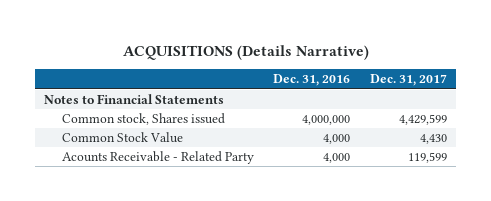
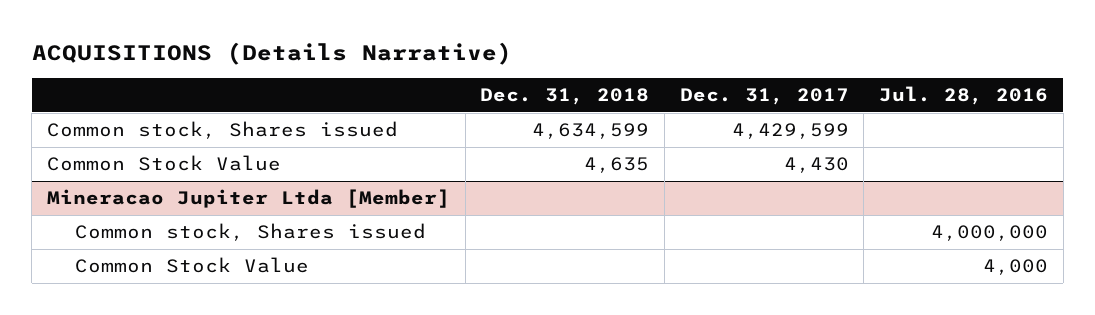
- | Dec. 31, 2016 | Dec. 31, 2017
+ | Dec. 31, 2018 | Dec. 31, 2017 | Jul. 28, 2016
- Notes to Financial Statements
- Acounts Receivable - Related Party | 4,000 | 119,599
+ Mineracao Jupiter Ltda [Member]
+ Common stock, Shares issued | | | 4,000,000
+ Common Stock Value | | | 4,000

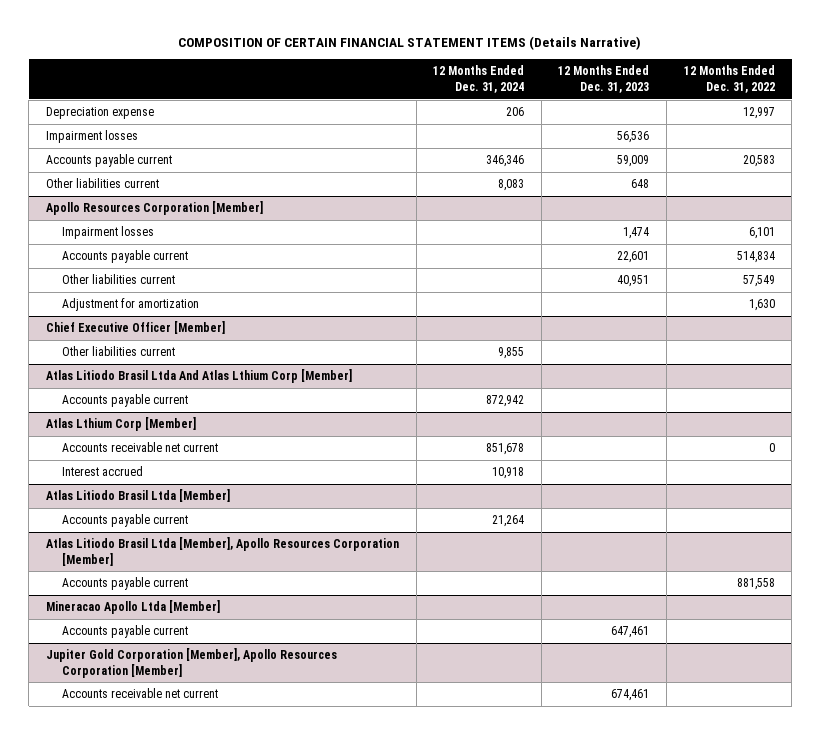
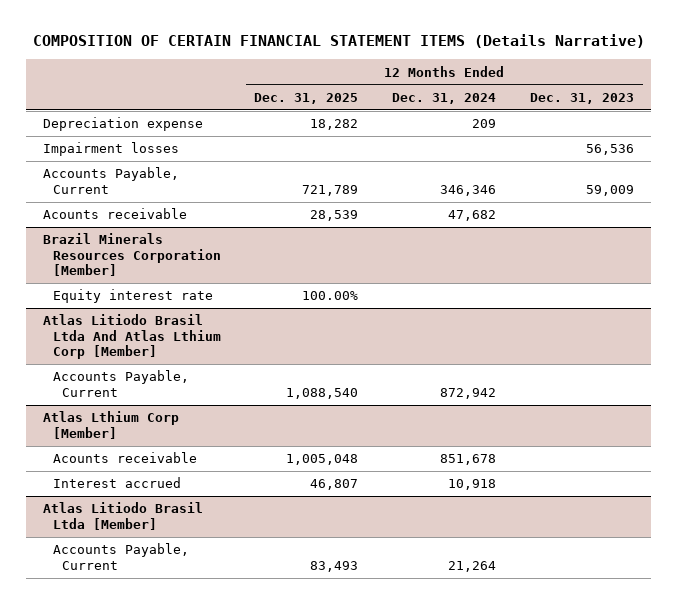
- | 12 Months Ended Dec. 31, 2024 | 12 Months Ended Dec. 31, 2023 | 12 Months Ended Dec. 31, 2022
+ | 12 Months Ended Dec. 31, 2025 | 12 Months Ended Dec. 31, 2024 | 12 Months Ended Dec. 31, 2023
- Depreciation expense | 206 | | 12,997
+ Depreciation expense | 18,282 | 209 |
- Accounts payable current | 346,346 | 59,009 | 20,583
- Other liabilities current | 8,083 | 648 |
- Apollo Resources Corporation [Member]
- Impairment losses | | 1,474 | 6,101
- Accounts payable current | | 22,601 | 514,834
- Other liabilities current | | 40,951 | 57,549
- Adjustment for amortization | | | 1,630
- Chief Executive Officer [Member]
- Other liabilities current | 9,855 | |
+ Accounts Payable, Current | 721,789 | 346,346 | 59,009
+ Acounts receivable | 28,539 | 47,682 |
+ Brazil Minerals Resources Corporation [Member]
+ Equity interest rate | 100.00% | |
@ Atlas Litiodo Brasil Ltda And Atlas Lthium Corp [Member]
- Accounts payable current | 872,942 | |
+ Accounts Payable, Current | 1,088,540 | 872,942 |
@ Atlas Lthium Corp [Member]
- Accounts receivable net current | 851,678 | | 0
+ Acounts receivable | 1,005,048 | 851,678 |
@ Atlas Litiodo Brasil Ltda [Member]
- Accounts payable current | 21,264 | |
- Atlas Litiodo Brasil Ltda [Member], Apollo Resources Corporation [Member]
- Accounts payable current | | | 881,558
- Mineracao Apollo Ltda [Member]
- Accounts payable current | | 647,461 |
- Jupiter Gold Corporation [Member], Apollo Resources Corporation [Member]
- Accounts receivable net current | | 674,461 |
@ Atlas Litiodo Brasil Ltda [Member]
+ Accounts Payable, Current | 83,493 | 21,264 |

